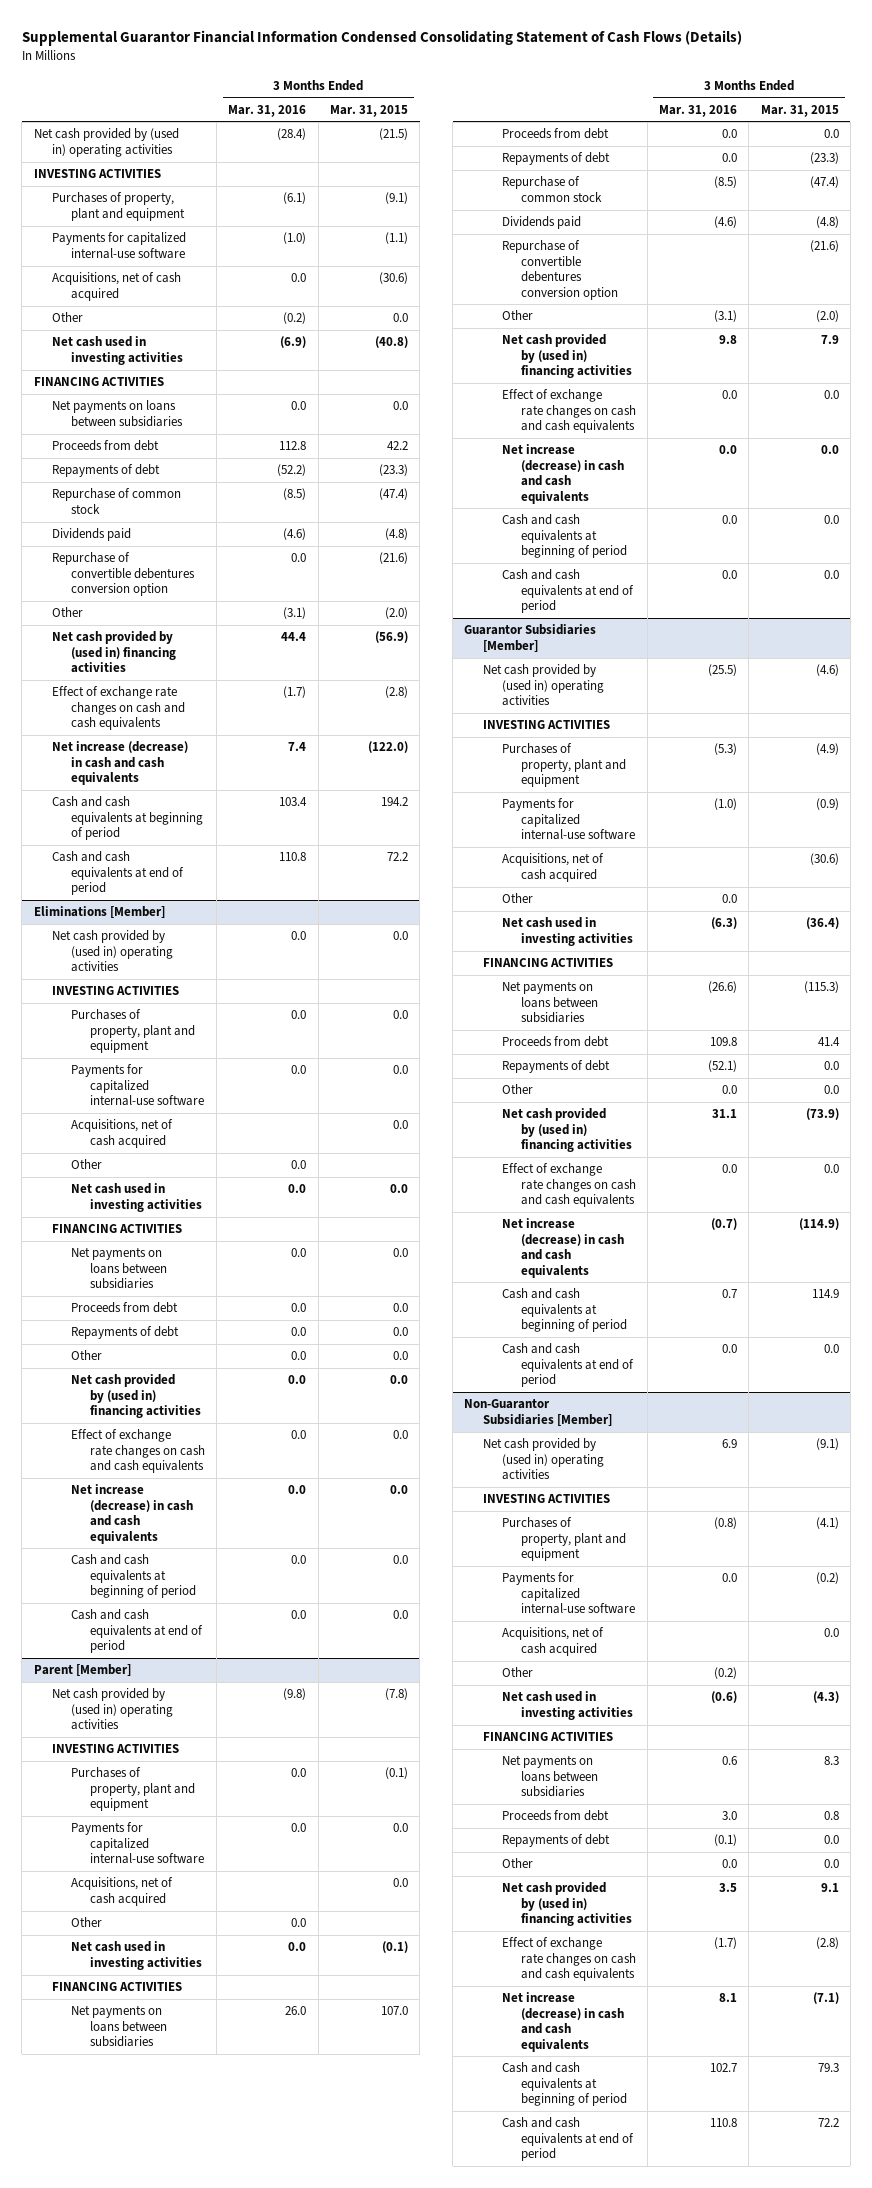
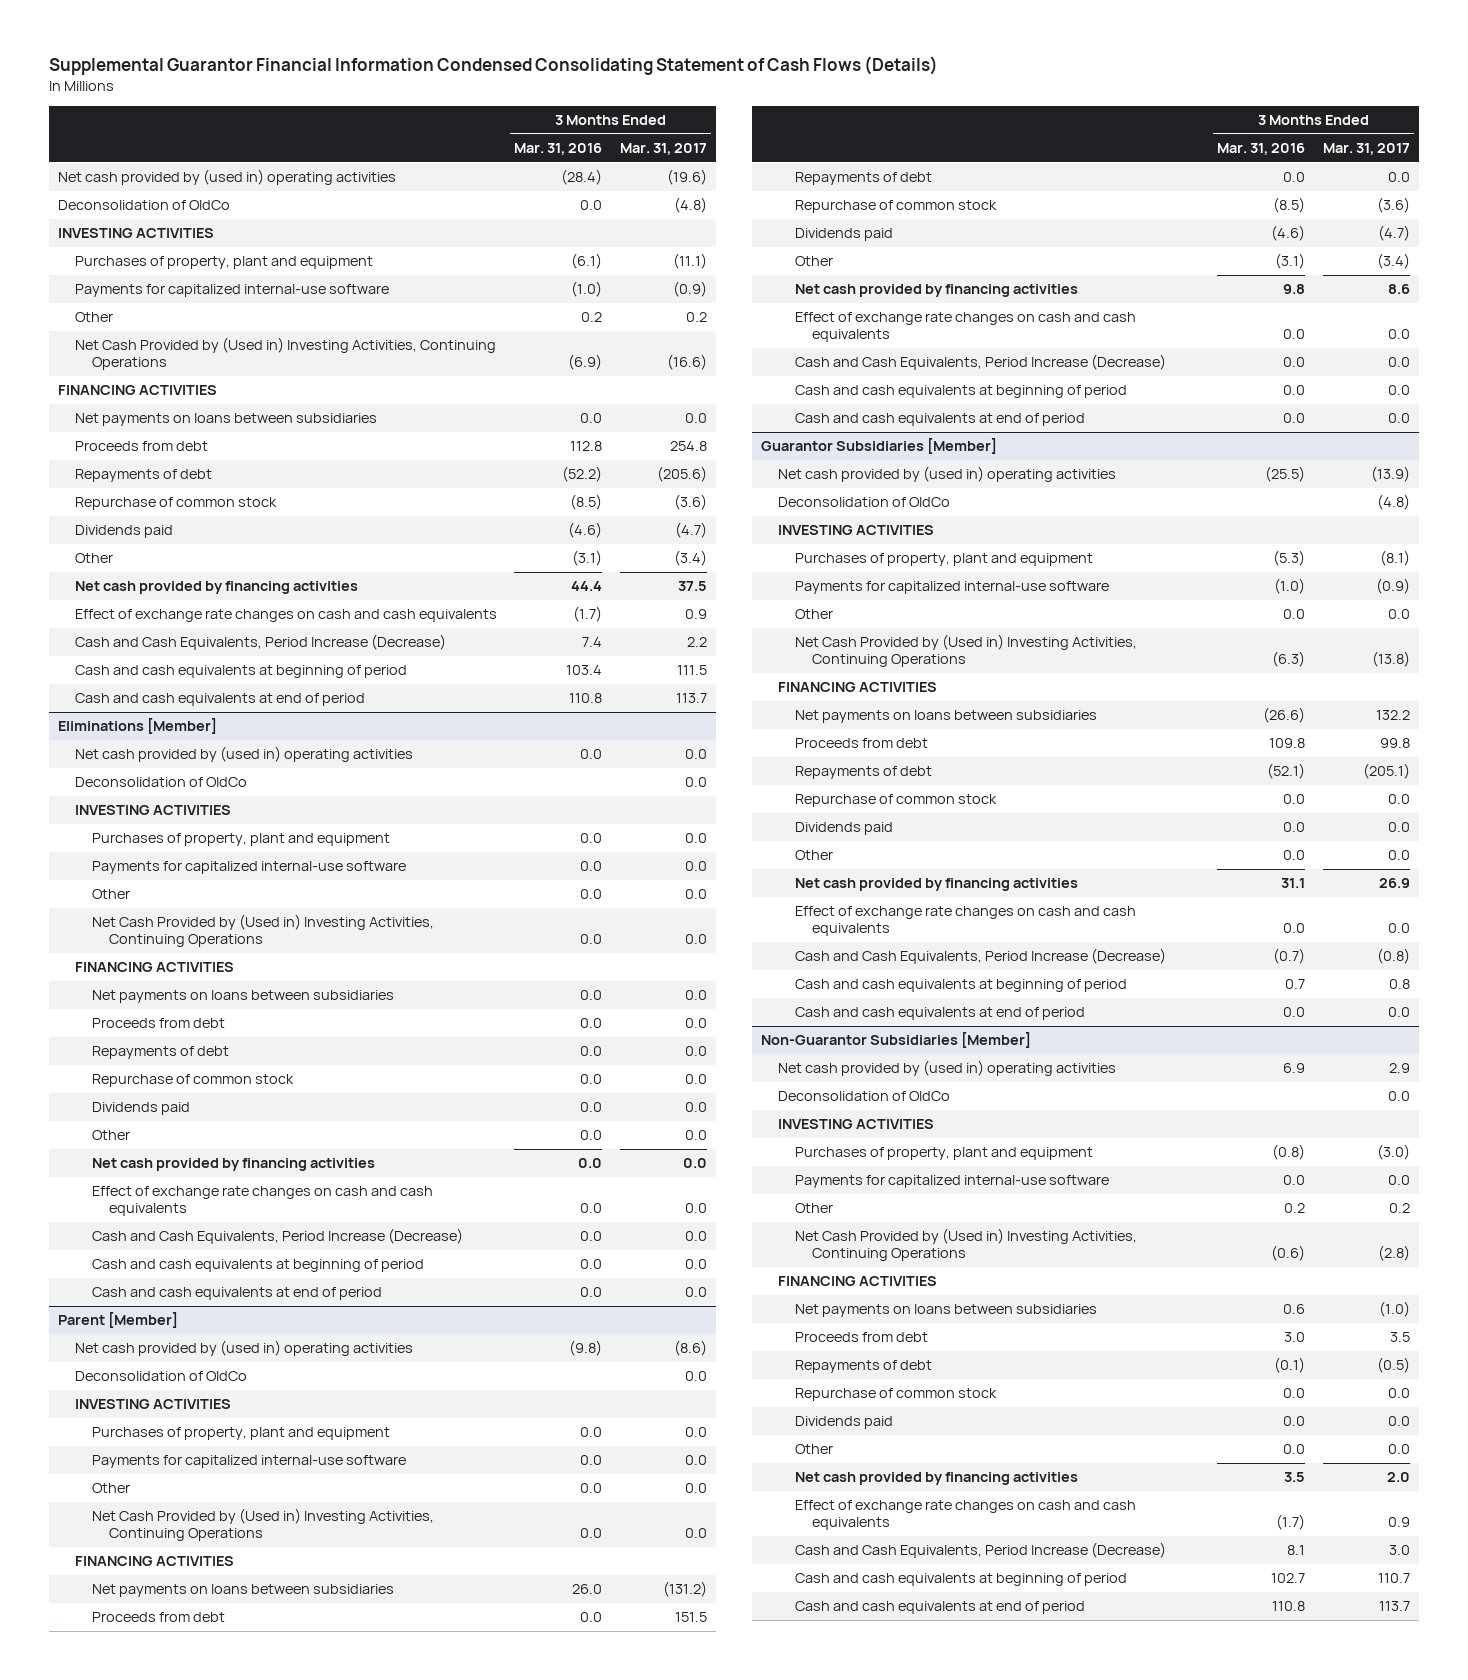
- | 3 Months Ended Mar. 31, 2016 | 3 Months Ended Mar. 31, 2015
+ | 3 Months Ended Mar. 31, 2016 | 3 Months Ended Mar. 31, 2017
+ Deconsolidation of OldCo | 0.0 | (4.8)
- Acquisitions, net of cash acquired | 0.0 | (30.6)
- Other | (0.2) | 0.0
- Net cash used in investing activities | (6.9) | (40.8)
+ Other | 0.2 | 0.2
+ Net Cash Provided by (Used in) Investing Activities, Continuing Operations | (6.9) | (16.6)
- Repurchase of convertible debentures conversion option | 0.0 | (21.6)
- Net cash provided by (used in) financing activities | 44.4 | (56.9)
+ Net cash provided by financing activities | 44.4 | 37.5
- Net increase (decrease) in cash and cash equivalents | 7.4 | (122.0)
+ Cash and Cash Equivalents, Period Increase (Decrease) | 7.4 | 2.2
@ Eliminations [Member]
+ Deconsolidation of OldCo | | 0.0
- Acquisitions, net of cash acquired | | 0.0
- Net cash used in investing activities | 0.0 | 0.0
+ Net Cash Provided by (Used in) Investing Activities, Continuing Operations | 0.0 | 0.0
+ Repurchase of common stock | 0.0 | 0.0
+ Dividends paid | 0.0 | 0.0
- Net cash provided by (used in) financing activities | 0.0 | 0.0
+ Net cash provided by financing activities | 0.0 | 0.0
- Net increase (decrease) in cash and cash equivalents | 0.0 | 0.0
+ Cash and Cash Equivalents, Period Increase (Decrease) | 0.0 | 0.0
@ Parent [Member]
+ Deconsolidation of OldCo | | 0.0
- Acquisitions, net of cash acquired | | 0.0
- Net cash used in investing activities | 0.0 | (0.1)
+ Net Cash Provided by (Used in) Investing Activities, Continuing Operations | 0.0 | 0.0
- Repurchase of convertible debentures conversion option | | (21.6)
- Net cash provided by (used in) financing activities | 9.8 | 7.9
+ Net cash provided by financing activities | 9.8 | 8.6
- Net increase (decrease) in cash and cash equivalents | 0.0 | 0.0
+ Cash and Cash Equivalents, Period Increase (Decrease) | 0.0 | 0.0
@ Guarantor Subsidiaries [Member]
+ Deconsolidation of OldCo | | (4.8)
- Acquisitions, net of cash acquired | | (30.6)
- Net cash used in investing activities | (6.3) | (36.4)
+ Net Cash Provided by (Used in) Investing Activities, Continuing Operations | (6.3) | (13.8)
+ Repurchase of common stock | 0.0 | 0.0
+ Dividends paid | 0.0 | 0.0
- Net cash provided by (used in) financing activities | 31.1 | (73.9)
+ Net cash provided by financing activities | 31.1 | 26.9
- Net increase (decrease) in cash and cash equivalents | (0.7) | (114.9)
+ Cash and Cash Equivalents, Period Increase (Decrease) | (0.7) | (0.8)
@ Non-Guarantor Subsidiaries [Member]
+ Deconsolidation of OldCo | | 0.0
- Acquisitions, net of cash acquired | | 0.0
- Other | (0.2) |
- Net cash used in investing activities | (0.6) | (4.3)
+ Other | 0.2 | 0.2
+ Net Cash Provided by (Used in) Investing Activities, Continuing Operations | (0.6) | (2.8)
+ Repurchase of common stock | 0.0 | 0.0
+ Dividends paid | 0.0 | 0.0
- Net cash provided by (used in) financing activities | 3.5 | 9.1
+ Net cash provided by financing activities | 3.5 | 2.0
- Net increase (decrease) in cash and cash equivalents | 8.1 | (7.1)
+ Cash and Cash Equivalents, Period Increase (Decrease) | 8.1 | 3.0

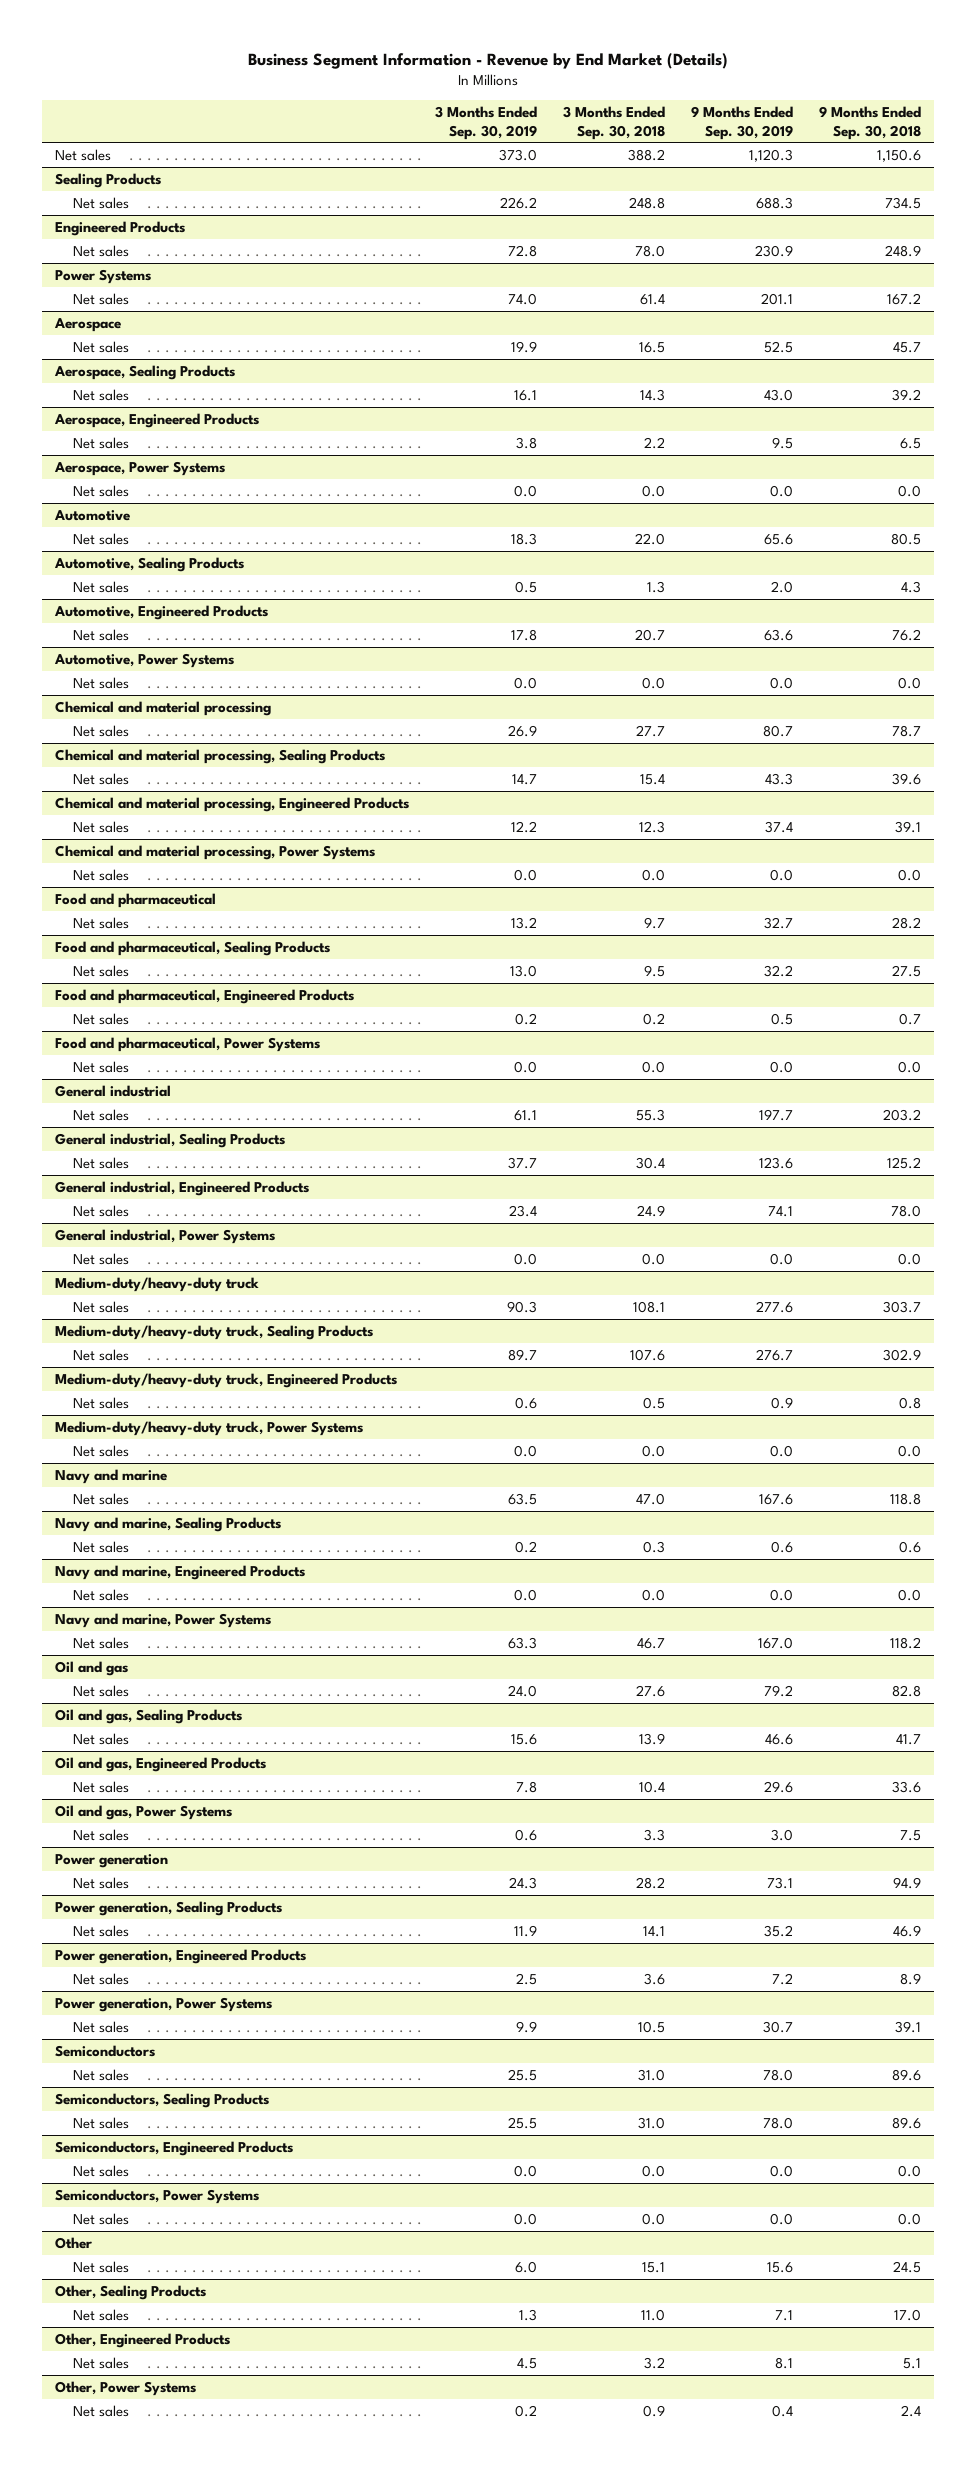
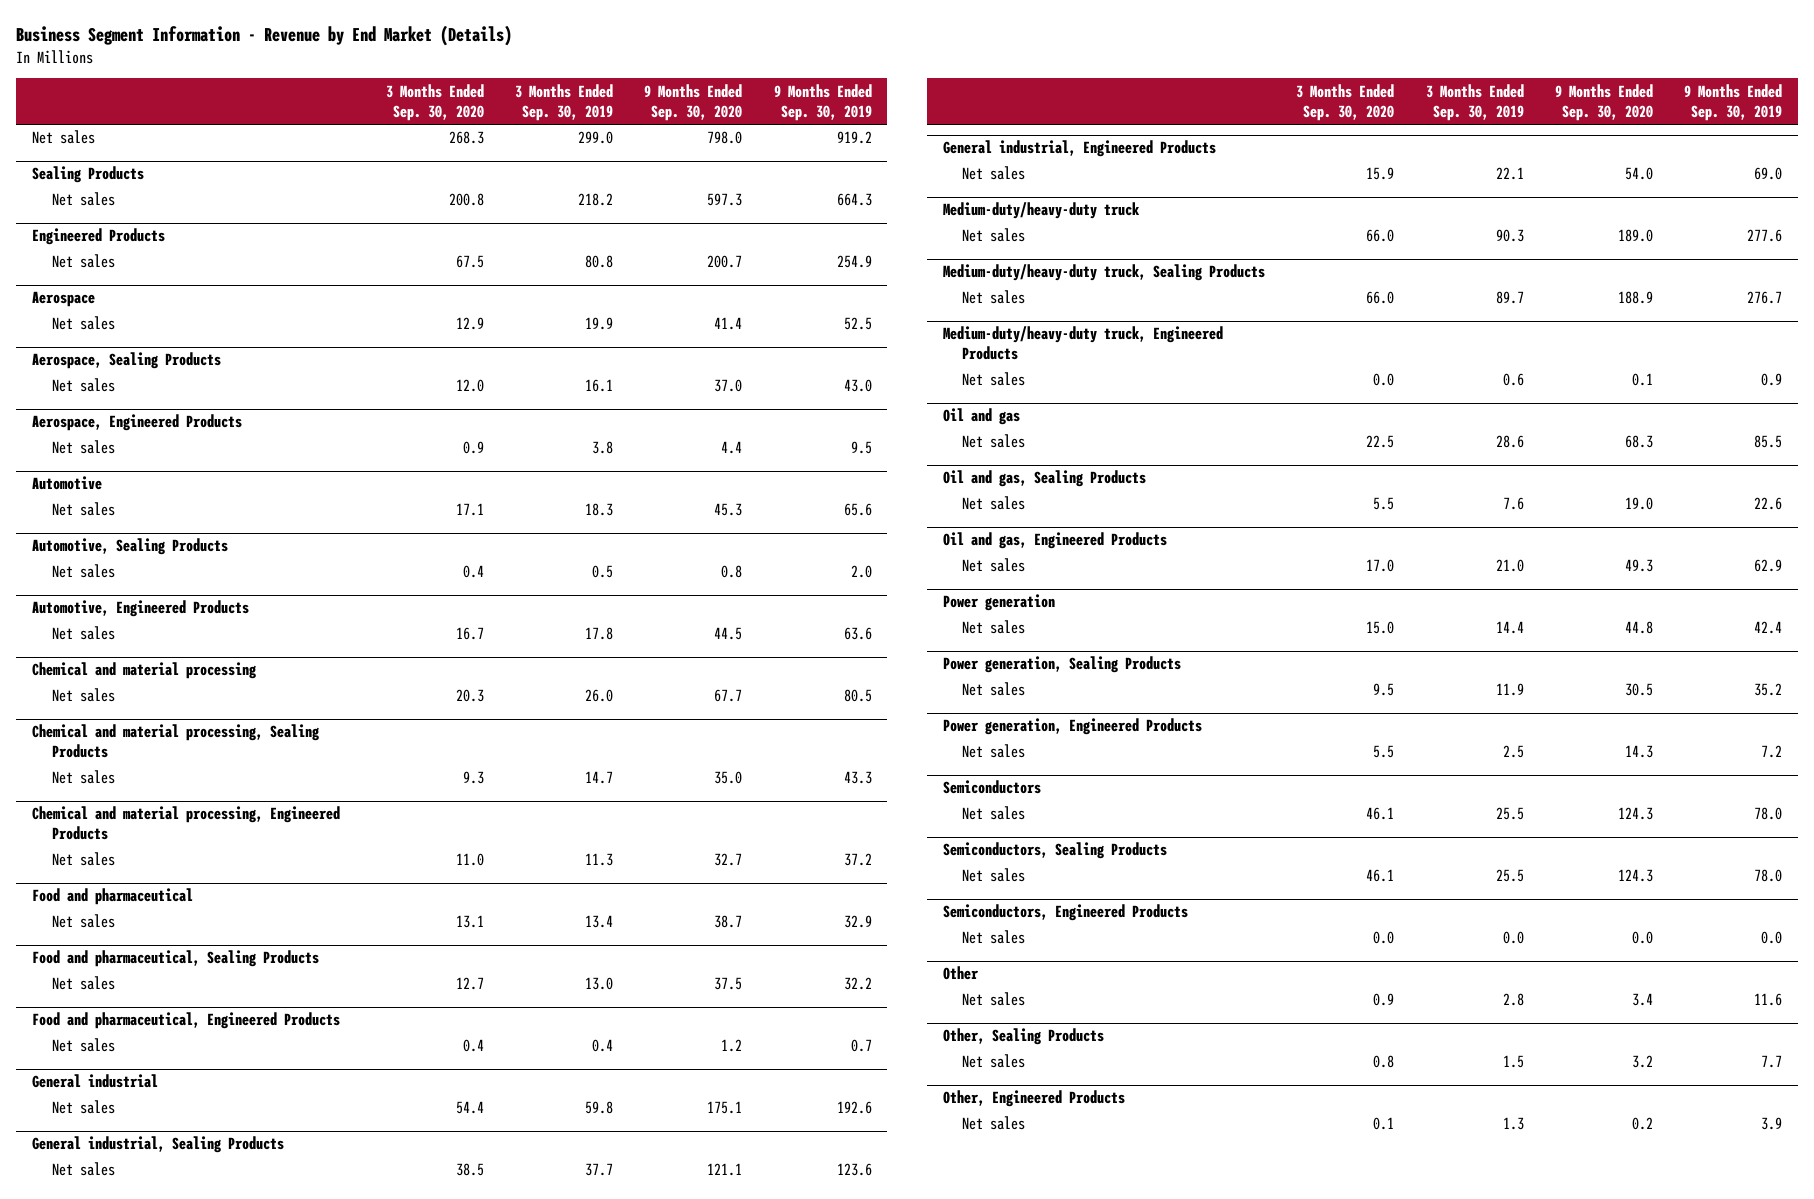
- | 3 Months Ended Sep. 30, 2019 | 3 Months Ended Sep. 30, 2018 | 9 Months Ended Sep. 30, 2019 | 9 Months Ended Sep. 30, 2018
+ | 3 Months Ended Sep. 30, 2020 | 3 Months Ended Sep. 30, 2019 | 9 Months Ended Sep. 30, 2020 | 9 Months Ended Sep. 30, 2019
- Net sales | 373.0 | 388.2 | 1,120.3 | 1,150.6
+ Net sales | 268.3 | 299.0 | 798.0 | 919.2
@ Sealing Products
- Net sales | 226.2 | 248.8 | 688.3 | 734.5
+ Net sales | 200.8 | 218.2 | 597.3 | 664.3
@ Engineered Products
- Net sales | 72.8 | 78.0 | 230.9 | 248.9
- Power Systems
- Net sales | 74.0 | 61.4 | 201.1 | 167.2
@ Engineered Products
+ Net sales | 67.5 | 80.8 | 200.7 | 254.9
- Aerospace, Power Systems
- Net sales | 0.0 | 0.0 | 0.0 | 0.0
- Automotive, Power Systems
- Net sales | 0.0 | 0.0 | 0.0 | 0.0
@ Chemical and material processing
- Net sales | 26.9 | 27.7 | 80.7 | 78.7
+ Net sales | 20.3 | 26.0 | 67.7 | 80.5
@ Chemical and material processing, Engineered Products
- Net sales | 12.2 | 12.3 | 37.4 | 39.1
- Chemical and material processing, Power Systems
- Net sales | 0.0 | 0.0 | 0.0 | 0.0
@ Chemical and material processing, Engineered Products
+ Net sales | 11.0 | 11.3 | 32.7 | 37.2
@ Food and pharmaceutical
- Net sales | 13.2 | 9.7 | 32.7 | 28.2
+ Net sales | 13.1 | 13.4 | 38.7 | 32.9
@ Food and pharmaceutical, Engineered Products
- Net sales | 0.2 | 0.2 | 0.5 | 0.7
- Food and pharmaceutical, Power Systems
- Net sales | 0.0 | 0.0 | 0.0 | 0.0
@ Food and pharmaceutical, Engineered Products
+ Net sales | 0.4 | 0.4 | 1.2 | 0.7
@ General industrial
- Net sales | 61.1 | 55.3 | 197.7 | 203.2
+ Net sales | 54.4 | 59.8 | 175.1 | 192.6
@ General industrial, Engineered Products
- Net sales | 23.4 | 24.9 | 74.1 | 78.0
- General industrial, Power Systems
- Net sales | 0.0 | 0.0 | 0.0 | 0.0
@ General industrial, Engineered Products
+ Net sales | 15.9 | 22.1 | 54.0 | 69.0
- Medium-duty/heavy-duty truck, Power Systems
- Net sales | 0.0 | 0.0 | 0.0 | 0.0
- Navy and marine
- Net sales | 63.5 | 47.0 | 167.6 | 118.8
- Navy and marine, Sealing Products
- Net sales | 0.2 | 0.3 | 0.6 | 0.6
- Navy and marine, Engineered Products
- Net sales | 0.0 | 0.0 | 0.0 | 0.0
- Navy and marine, Power Systems
- Net sales | 63.3 | 46.7 | 167.0 | 118.2
@ Oil and gas
- Net sales | 24.0 | 27.6 | 79.2 | 82.8
+ Net sales | 22.5 | 28.6 | 68.3 | 85.5
@ Oil and gas, Sealing Products
- Net sales | 15.6 | 13.9 | 46.6 | 41.7
+ Net sales | 5.5 | 7.6 | 19.0 | 22.6
@ Oil and gas, Engineered Products
- Net sales | 7.8 | 10.4 | 29.6 | 33.6
- Oil and gas, Power Systems
- Net sales | 0.6 | 3.3 | 3.0 | 7.5
@ Oil and gas, Engineered Products
+ Net sales | 17.0 | 21.0 | 49.3 | 62.9
@ Power generation
- Net sales | 24.3 | 28.2 | 73.1 | 94.9
+ Net sales | 15.0 | 14.4 | 44.8 | 42.4
- Power generation, Power Systems
- Net sales | 9.9 | 10.5 | 30.7 | 39.1
- Semiconductors, Power Systems
- Net sales | 0.0 | 0.0 | 0.0 | 0.0
@ Other
- Net sales | 6.0 | 15.1 | 15.6 | 24.5
+ Net sales | 0.9 | 2.8 | 3.4 | 11.6
@ Other, Sealing Products
- Net sales | 1.3 | 11.0 | 7.1 | 17.0
+ Net sales | 0.8 | 1.5 | 3.2 | 7.7
@ Other, Engineered Products
- Net sales | 4.5 | 3.2 | 8.1 | 5.1
- Other, Power Systems
- Net sales | 0.2 | 0.9 | 0.4 | 2.4
@ Other, Engineered Products
+ Net sales | 0.1 | 1.3 | 0.2 | 3.9

